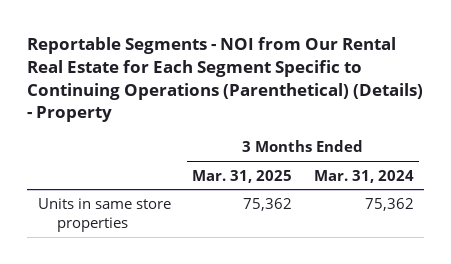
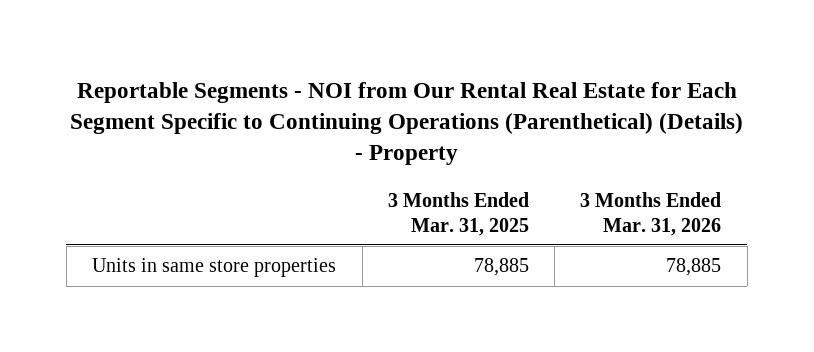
- | 3 Months Ended Mar. 31, 2025 | 3 Months Ended Mar. 31, 2024
+ | 3 Months Ended Mar. 31, 2025 | 3 Months Ended Mar. 31, 2026
- Units in same store properties | 75,362 | 75,362
+ Units in same store properties | 78,885 | 78,885

